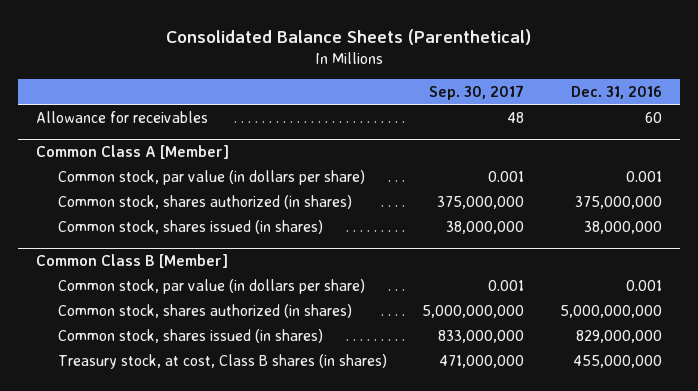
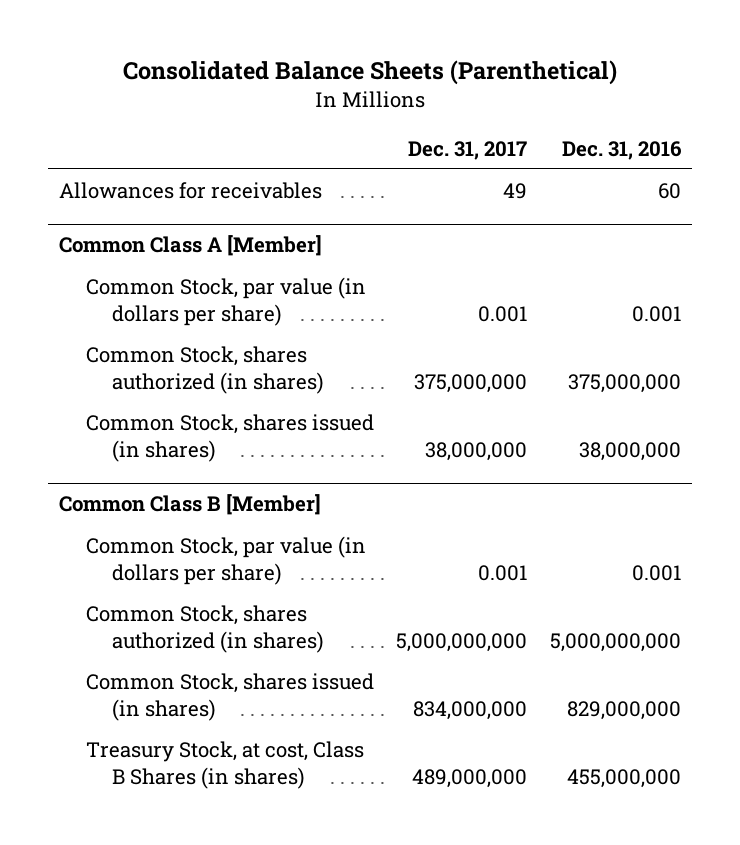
- | Sep. 30, 2017 | Dec. 31, 2016
+ | Dec. 31, 2017 | Dec. 31, 2016
- Allowance for receivables | 48 | 60
+ Allowances for receivables | 49 | 60
@ Common Class A [Member]
- Common stock, par value (in dollars per share) | 0.001 | 0.001
- Common stock, shares authorized (in shares) | 375,000,000 | 375,000,000
- Common stock, shares issued (in shares) | 38,000,000 | 38,000,000
+ Common Stock, par value (in dollars per share) | 0.001 | 0.001
+ Common Stock, shares authorized (in shares) | 375,000,000 | 375,000,000
+ Common Stock, shares issued (in shares) | 38,000,000 | 38,000,000
@ Common Class B [Member]
- Common stock, par value (in dollars per share) | 0.001 | 0.001
- Common stock, shares authorized (in shares) | 5,000,000,000 | 5,000,000,000
- Common stock, shares issued (in shares) | 833,000,000 | 829,000,000
- Treasury stock, at cost, Class B shares (in shares) | 471,000,000 | 455,000,000
+ Common Stock, par value (in dollars per share) | 0.001 | 0.001
+ Common Stock, shares authorized (in shares) | 5,000,000,000 | 5,000,000,000
+ Common Stock, shares issued (in shares) | 834,000,000 | 829,000,000
+ Treasury Stock, at cost, Class B Shares (in shares) | 489,000,000 | 455,000,000

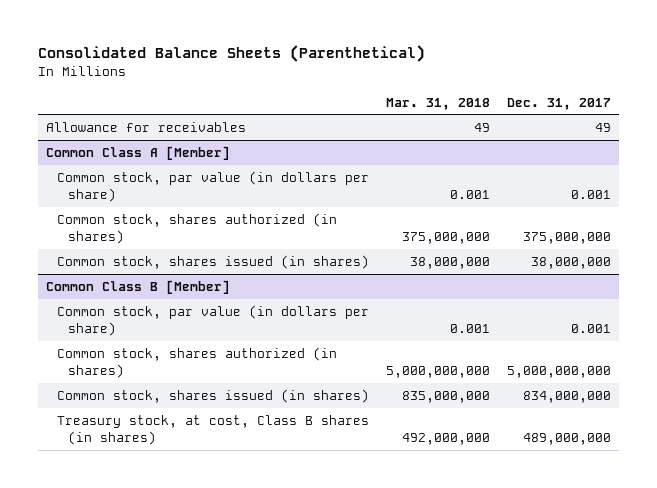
- | Dec. 31, 2017 | Dec. 31, 2016
+ | Mar. 31, 2018 | Dec. 31, 2017
- Allowances for receivables | 49 | 60
+ Allowance for receivables | 49 | 49
@ Common Class A [Member]
- Common Stock, par value (in dollars per share) | 0.001 | 0.001
- Common Stock, shares authorized (in shares) | 375,000,000 | 375,000,000
- Common Stock, shares issued (in shares) | 38,000,000 | 38,000,000
+ Common stock, par value (in dollars per share) | 0.001 | 0.001
+ Common stock, shares authorized (in shares) | 375,000,000 | 375,000,000
+ Common stock, shares issued (in shares) | 38,000,000 | 38,000,000
@ Common Class B [Member]
- Common Stock, par value (in dollars per share) | 0.001 | 0.001
- Common Stock, shares authorized (in shares) | 5,000,000,000 | 5,000,000,000
- Common Stock, shares issued (in shares) | 834,000,000 | 829,000,000
- Treasury Stock, at cost, Class B Shares (in shares) | 489,000,000 | 455,000,000
+ Common stock, par value (in dollars per share) | 0.001 | 0.001
+ Common stock, shares authorized (in shares) | 5,000,000,000 | 5,000,000,000
+ Common stock, shares issued (in shares) | 835,000,000 | 834,000,000
+ Treasury stock, at cost, Class B shares (in shares) | 492,000,000 | 489,000,000

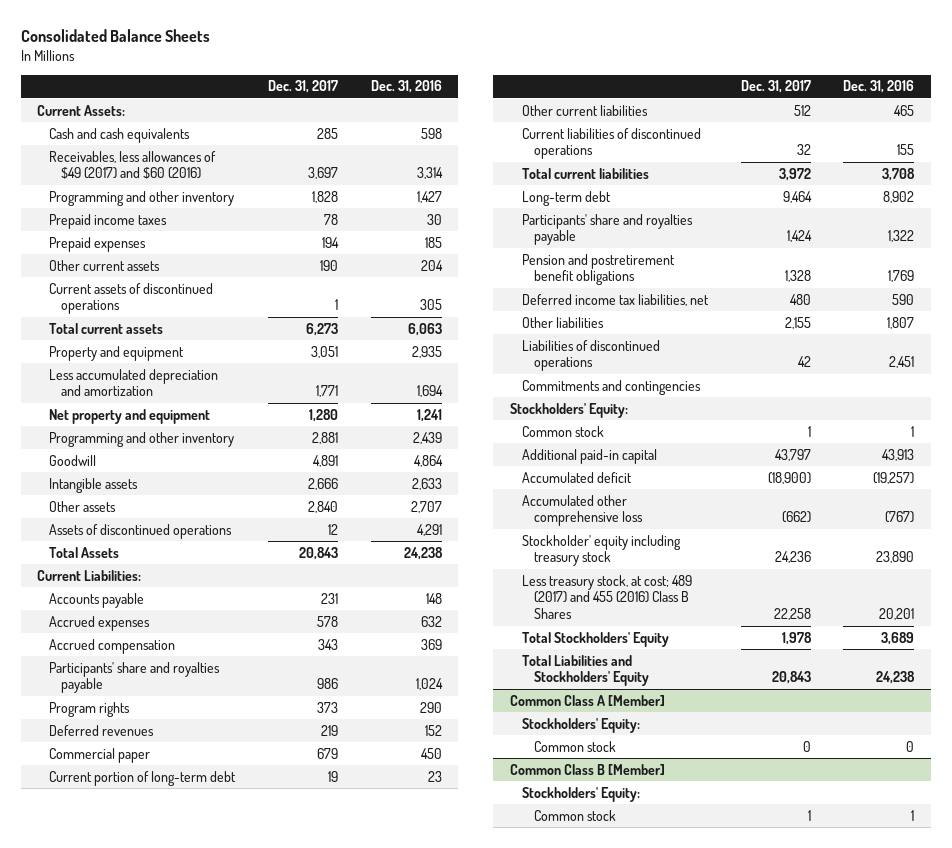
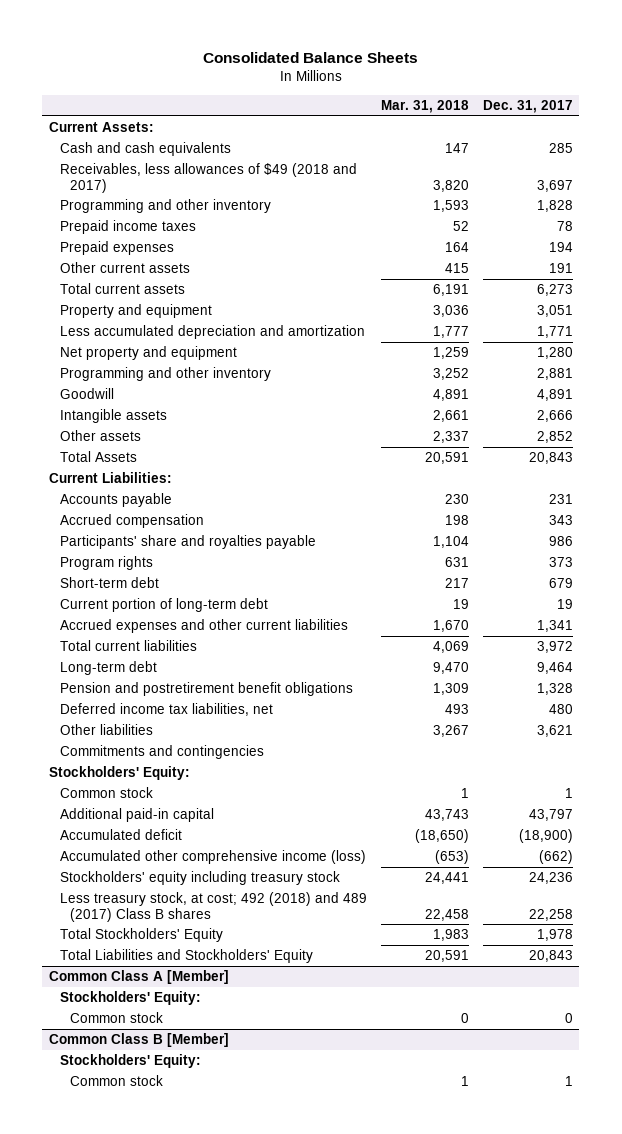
- | Dec. 31, 2017 | Dec. 31, 2016
+ | Mar. 31, 2018 | Dec. 31, 2017
- Receivables, less allowances of $49 (2017) and $60 (2016) | 3,697 | 3,314
+ Receivables, less allowances of $49 (2018 and 2017) | 3,820 | 3,697
- Other current assets | 190 | 204
- Current assets of discontinued operations | 1 | 305
+ Other current assets | 415 | 191
- Other assets | 2,840 | 2,707
- Assets of discontinued operations | 12 | 4,291
+ Other assets | 2,337 | 2,852
- Accrued expenses | 578 | 632
- Deferred revenues | 219 | 152
- Commercial paper | 679 | 450
+ Short-term debt | 217 | 679
- Other current liabilities | 512 | 465
- Current liabilities of discontinued operations | 32 | 155
+ Accrued expenses and other current liabilities | 1,670 | 1,341
- Participants' share and royalties payable | 1,424 | 1,322
- Other liabilities | 2,155 | 1,807
- Liabilities of discontinued operations | 42 | 2,451
+ Other liabilities | 3,267 | 3,621
- Accumulated other comprehensive loss | (662) | (767)
- Stockholder' equity including treasury stock | 24,236 | 23,890
- Less treasury stock, at cost; 489 (2017) and 455 (2016) Class B Shares | 22,258 | 20,201
+ Accumulated other comprehensive income (loss) | (653) | (662)
+ Stockholders' equity including treasury stock | 24,441 | 24,236
+ Less treasury stock, at cost; 492 (2018) and 489 (2017) Class B shares | 22,458 | 22,258

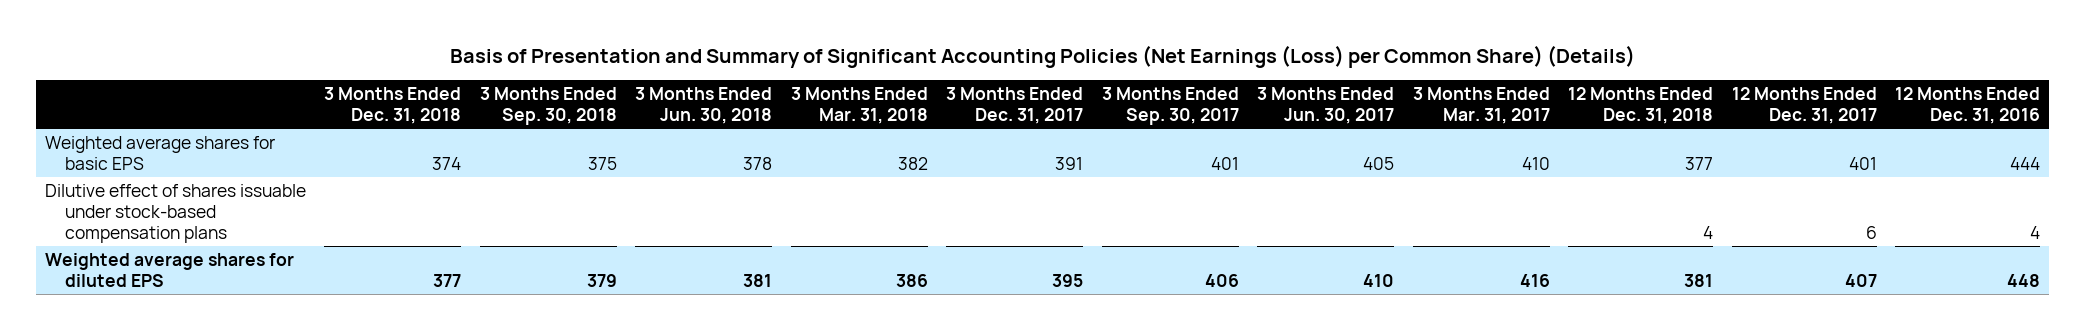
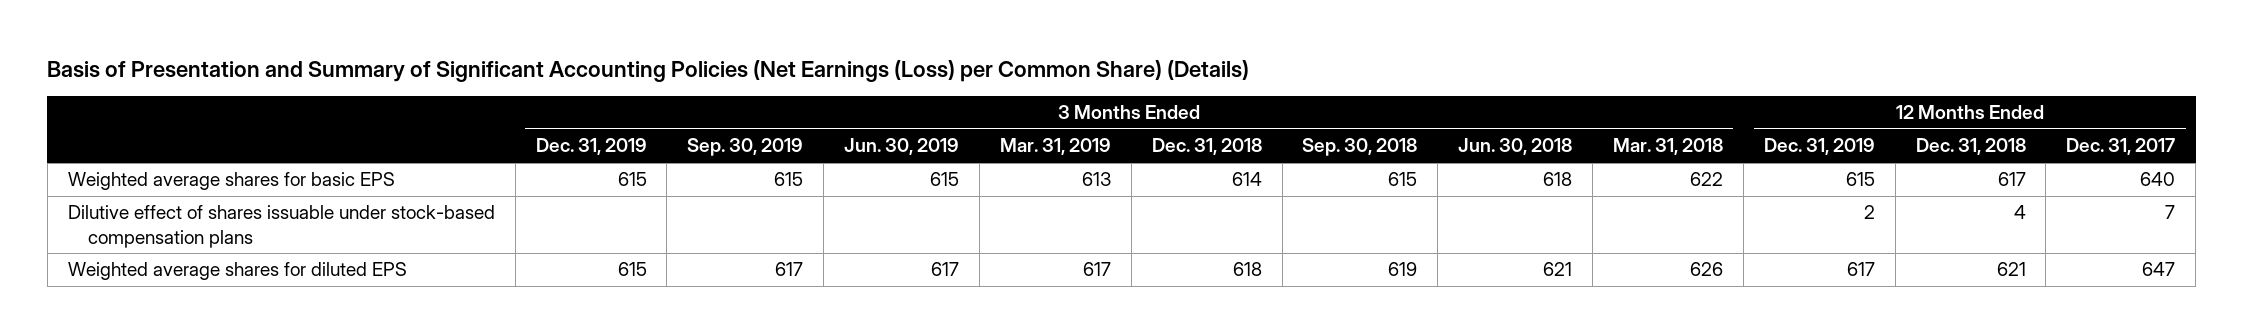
- | 3 Months Ended Dec. 31, 2018 | 3 Months Ended Sep. 30, 2018 | 3 Months Ended Jun. 30, 2018 | 3 Months Ended Mar. 31, 2018 | 3 Months Ended Dec. 31, 2017 | 3 Months Ended Sep. 30, 2017 | 3 Months Ended Jun. 30, 2017 | 3 Months Ended Mar. 31, 2017 | 12 Months Ended Dec. 31, 2018 | 12 Months Ended Dec. 31, 2017 | 12 Months Ended Dec. 31, 2016
+ | 3 Months Ended Dec. 31, 2019 | 3 Months Ended Sep. 30, 2019 | 3 Months Ended Jun. 30, 2019 | 3 Months Ended Mar. 31, 2019 | 3 Months Ended Dec. 31, 2018 | 3 Months Ended Sep. 30, 2018 | 3 Months Ended Jun. 30, 2018 | 3 Months Ended Mar. 31, 2018 | 12 Months Ended Dec. 31, 2019 | 12 Months Ended Dec. 31, 2018 | 12 Months Ended Dec. 31, 2017
- Weighted average shares for basic EPS | 374 | 375 | 378 | 382 | 391 | 401 | 405 | 410 | 377 | 401 | 444
- Dilutive effect of shares issuable under stock-based compensation plans | | | | | | | | | 4 | 6 | 4
- Weighted average shares for diluted EPS | 377 | 379 | 381 | 386 | 395 | 406 | 410 | 416 | 381 | 407 | 448
+ Weighted average shares for basic EPS | 615 | 615 | 615 | 613 | 614 | 615 | 618 | 622 | 615 | 617 | 640
+ Dilutive effect of shares issuable under stock-based compensation plans | | | | | | | | | 2 | 4 | 7
+ Weighted average shares for diluted EPS | 615 | 617 | 617 | 617 | 618 | 619 | 621 | 626 | 617 | 621 | 647

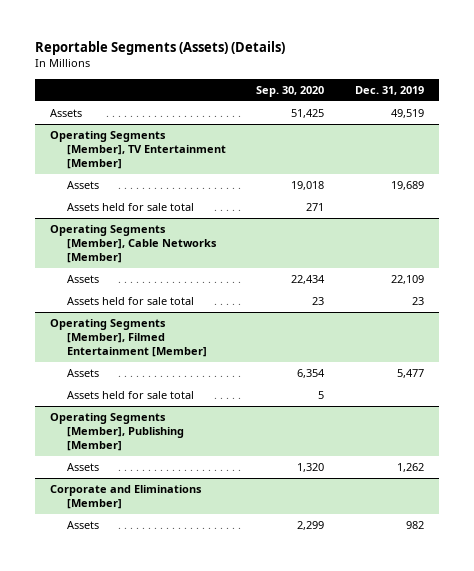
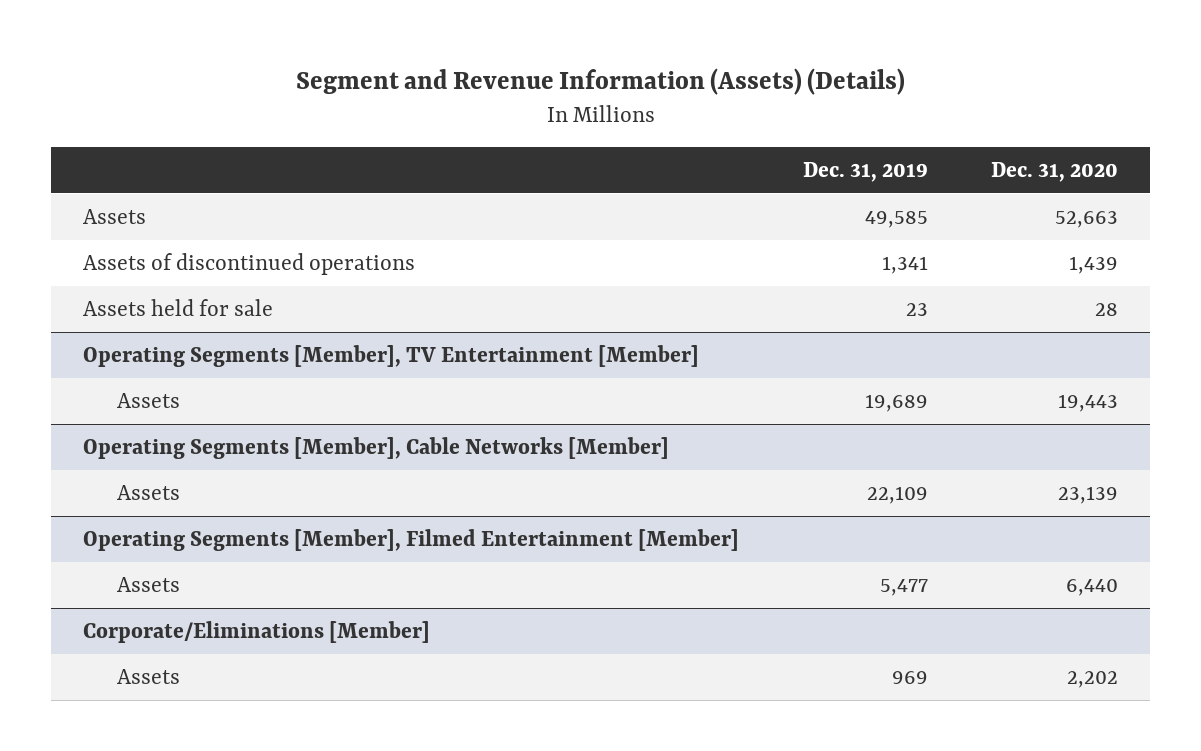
- Reportable Segments (Assets) (Details)
+ Segment and Revenue Information (Assets) (Details)
- | Sep. 30, 2020 | Dec. 31, 2019
+ | Dec. 31, 2019 | Dec. 31, 2020
- Assets | 51,425 | 49,519
+ Assets | 49,585 | 52,663
+ Assets of discontinued operations | 1,341 | 1,439
+ Assets held for sale | 23 | 28
@ Operating Segments [Member], TV Entertainment [Member]
- Assets held for sale total | 271 |
@ Operating Segments [Member], Cable Networks [Member]
- Assets held for sale total | 23 | 23
@ Operating Segments [Member], Filmed Entertainment [Member]
- Assets held for sale total | 5 |
- Operating Segments [Member], Publishing [Member]
- Assets | 1,320 | 1,262
- Corporate and Eliminations [Member]
- Assets | 2,299 | 982
+ Corporate/Eliminations [Member]
+ Assets | 969 | 2,202

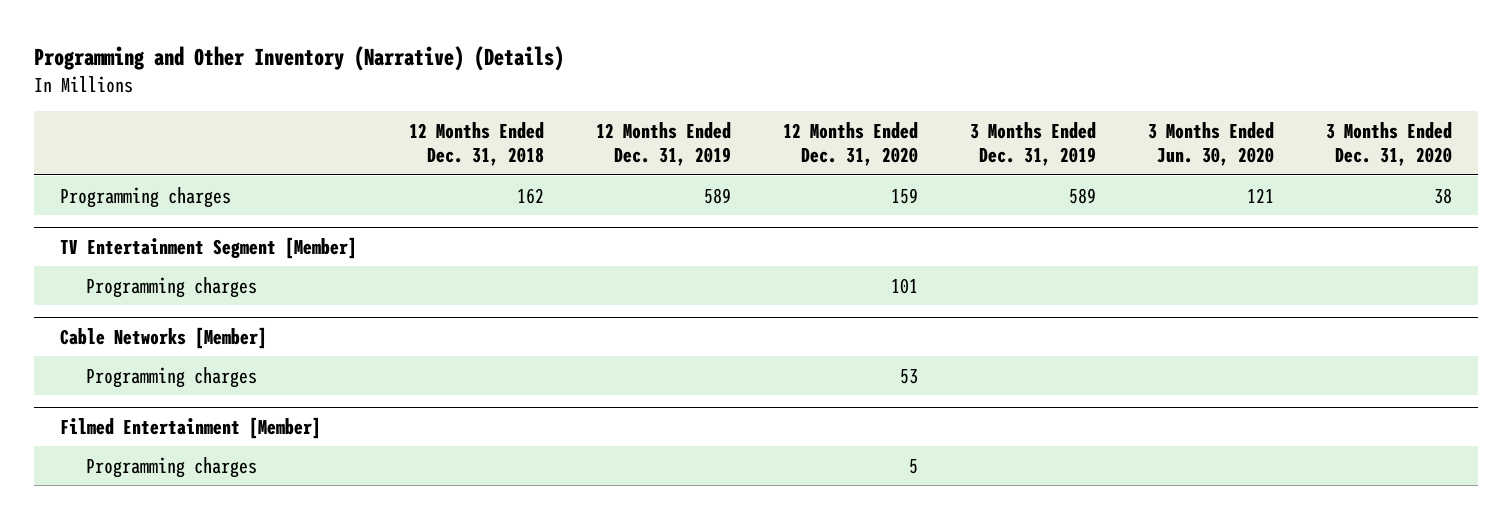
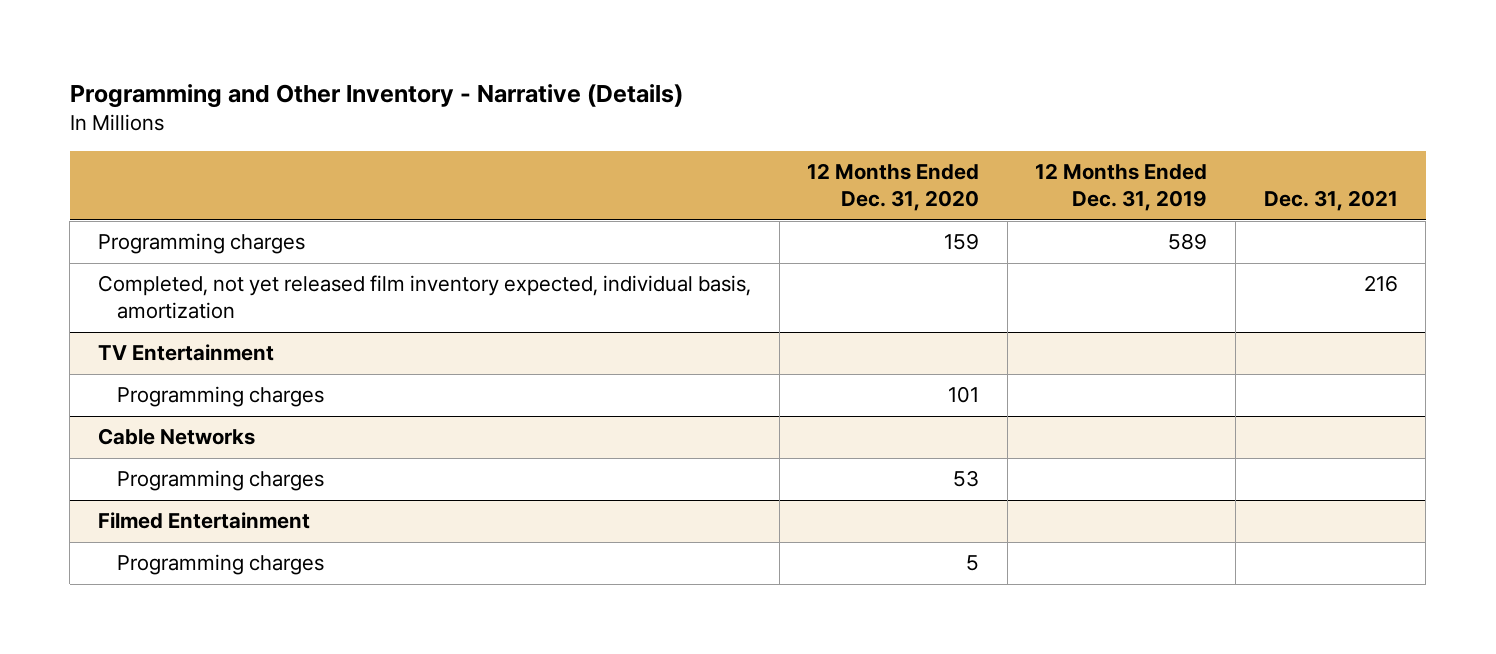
- Programming and Other Inventory (Narrative) (Details)
+ Programming and Other Inventory - Narrative (Details)
- | 12 Months Ended Dec. 31, 2018 | 12 Months Ended Dec. 31, 2019 | 12 Months Ended Dec. 31, 2020 | 3 Months Ended Dec. 31, 2019 | 3 Months Ended Jun. 30, 2020 | 3 Months Ended Dec. 31, 2020
+ | 12 Months Ended Dec. 31, 2020 | 12 Months Ended Dec. 31, 2019 | Dec. 31, 2021
- TV Entertainment Segment [Member]
+ Completed, not yet released film inventory expected, individual basis, amortization | | | 216
+ TV Entertainment
- Cable Networks [Member]
+ Cable Networks
- Filmed Entertainment [Member]
+ Filmed Entertainment

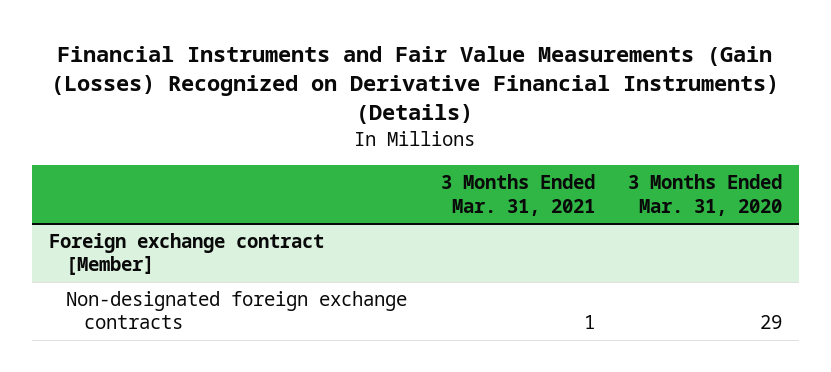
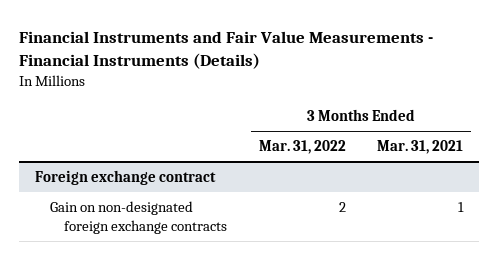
- Financial Instruments and Fair Value Measurements (Gain (Losses) Recognized on Derivative Financial Instruments) (Details)
+ Financial Instruments and Fair Value Measurements - Financial Instruments (Details)
- | 3 Months Ended Mar. 31, 2021 | 3 Months Ended Mar. 31, 2020
+ | 3 Months Ended Mar. 31, 2022 | 3 Months Ended Mar. 31, 2021
- Foreign exchange contract [Member]
- Non-designated foreign exchange contracts | 1 | 29
+ Foreign exchange contract
+ Gain on non-designated foreign exchange contracts | 2 | 1

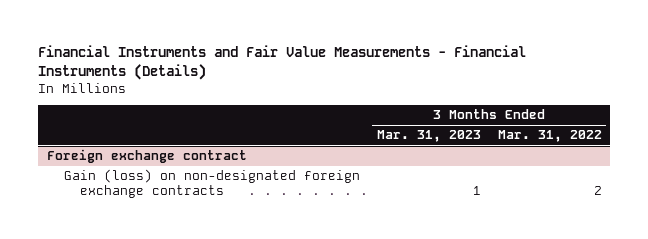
- | 3 Months Ended Mar. 31, 2022 | 3 Months Ended Mar. 31, 2021
+ | 3 Months Ended Mar. 31, 2023 | 3 Months Ended Mar. 31, 2022
@ Foreign exchange contract
- Gain on non-designated foreign exchange contracts | 2 | 1
+ Gain (loss) on non-designated foreign exchange contracts | 1 | 2

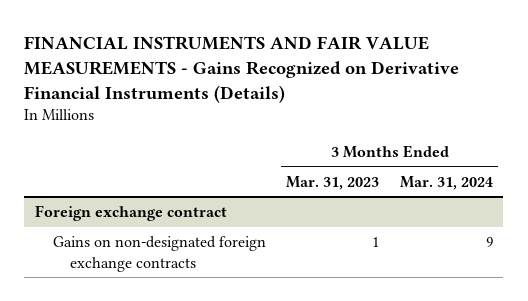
- Financial Instruments and Fair Value Measurements - Financial Instruments (Details)
+ FINANCIAL INSTRUMENTS AND FAIR VALUE MEASUREMENTS - Gains Recognized on Derivative Financial Instruments (Details)
- | 3 Months Ended Mar. 31, 2023 | 3 Months Ended Mar. 31, 2022
+ | 3 Months Ended Mar. 31, 2023 | 3 Months Ended Mar. 31, 2024
@ Foreign exchange contract
- Gain (loss) on non-designated foreign exchange contracts | 1 | 2
+ Gains on non-designated foreign exchange contracts | 1 | 9

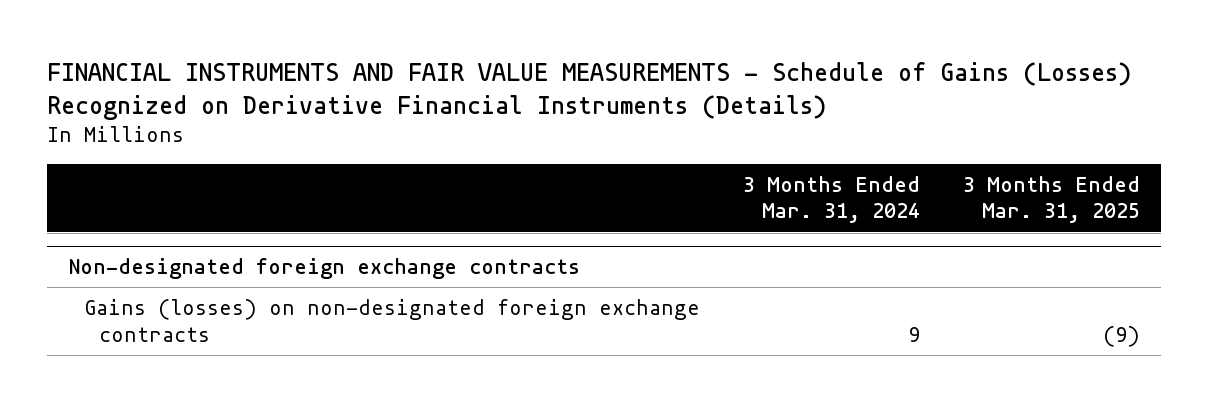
- FINANCIAL INSTRUMENTS AND FAIR VALUE MEASUREMENTS - Gains Recognized on Derivative Financial Instruments (Details)
+ FINANCIAL INSTRUMENTS AND FAIR VALUE MEASUREMENTS - Schedule of Gains (Losses) Recognized on Derivative Financial Instruments (Details)
- | 3 Months Ended Mar. 31, 2023 | 3 Months Ended Mar. 31, 2024
+ | 3 Months Ended Mar. 31, 2024 | 3 Months Ended Mar. 31, 2025
- Foreign exchange contract
- Gains on non-designated foreign exchange contracts | 1 | 9
+ Non-designated foreign exchange contracts
+ Gains (losses) on non-designated foreign exchange contracts | 9 | (9)

